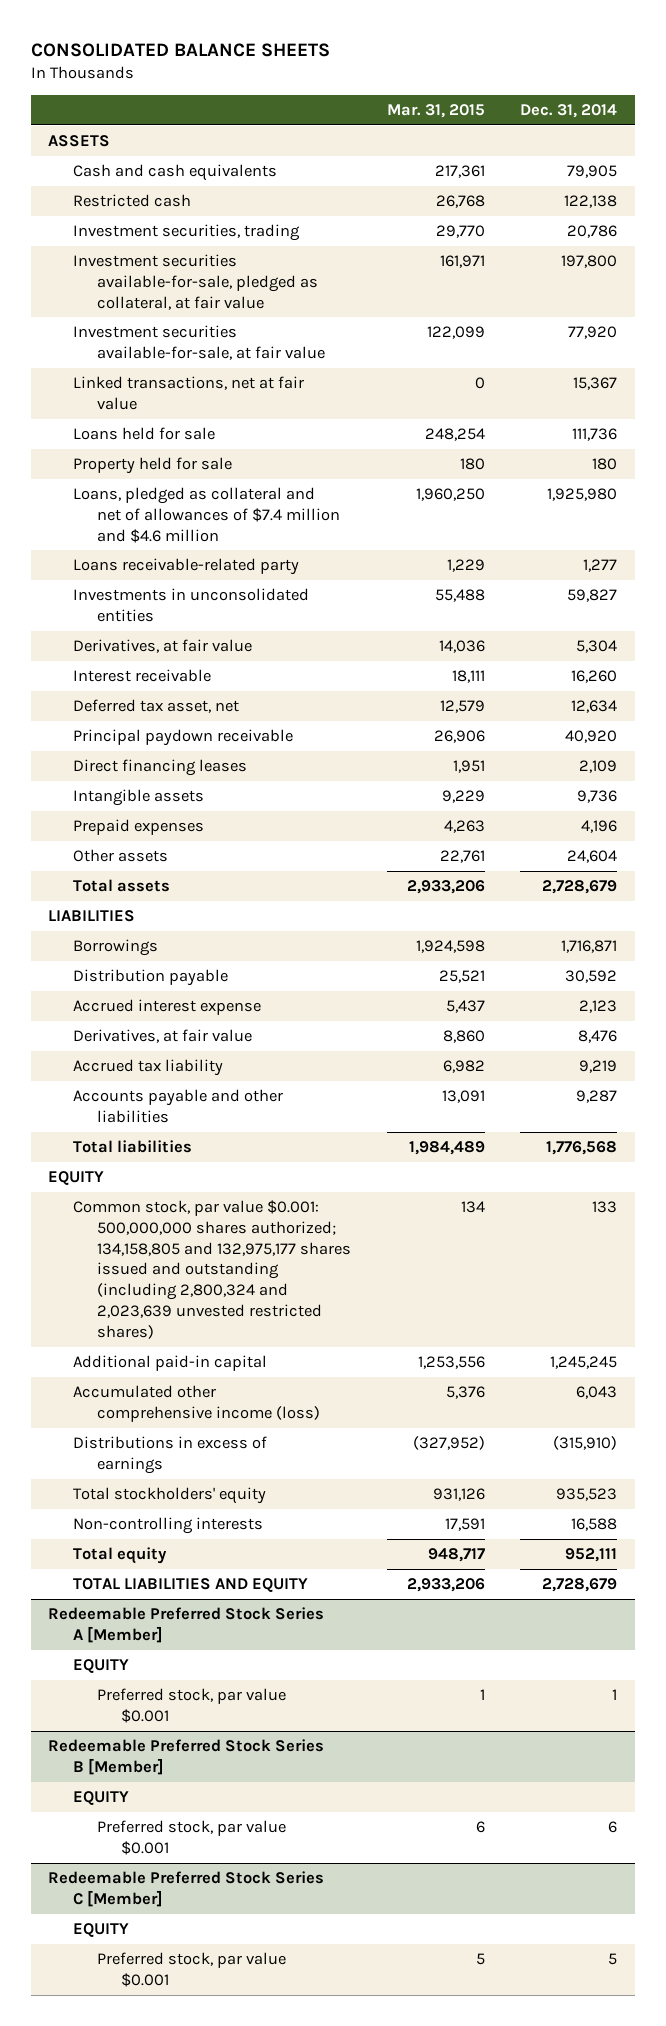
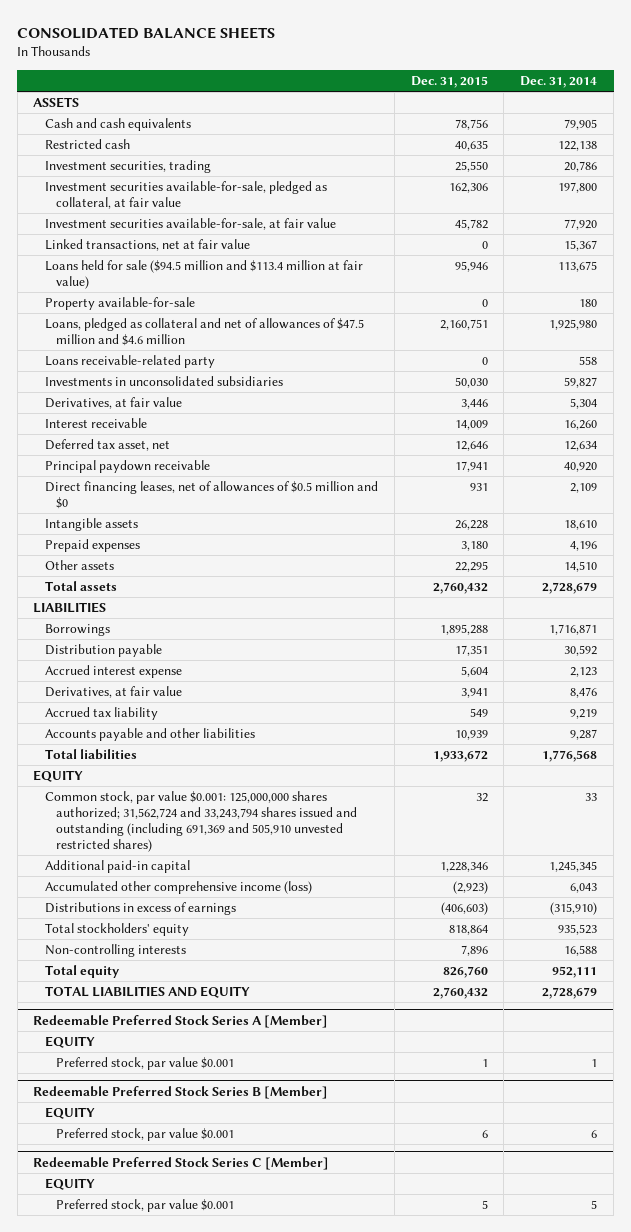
- | Mar. 31, 2015 | Dec. 31, 2014
+ | Dec. 31, 2015 | Dec. 31, 2014
- Loans held for sale | 248,254 | 111,736
- Property held for sale | 180 | 180
- Loans, pledged as collateral and net of allowances of $7.4 million and $4.6 million | 1,960,250 | 1,925,980
- Loans receivable-related party | 1,229 | 1,277
- Investments in unconsolidated entities | 55,488 | 59,827
+ Loans held for sale ($94.5 million and $113.4 million at fair value) | 95,946 | 113,675
+ Property available-for-sale | 0 | 180
+ Loans, pledged as collateral and net of allowances of $47.5 million and $4.6 million | 2,160,751 | 1,925,980
+ Loans receivable-related party | 0 | 558
+ Investments in unconsolidated subsidiaries | 50,030 | 59,827
- Direct financing leases | 1,951 | 2,109
- Intangible assets | 9,229 | 9,736
+ Direct financing leases, net of allowances of $0.5 million and $0 | 931 | 2,109
+ Intangible assets | 26,228 | 18,610
- Other assets | 22,761 | 24,604
+ Other assets | 22,295 | 14,510
- Common stock, par value $0.001: 500,000,000 shares authorized; 134,158,805 and 132,975,177 shares issued and outstanding (including 2,800,324 and 2,023,639 unvested restricted shares) | 134 | 133
- Additional paid-in capital | 1,253,556 | 1,245,245
+ Common stock, par value $0.001: 125,000,000 shares authorized; 31,562,724 and 33,243,794 shares issued and outstanding (including 691,369 and 505,910 unvested restricted shares) | 32 | 33
+ Additional paid-in capital | 1,228,346 | 1,245,345

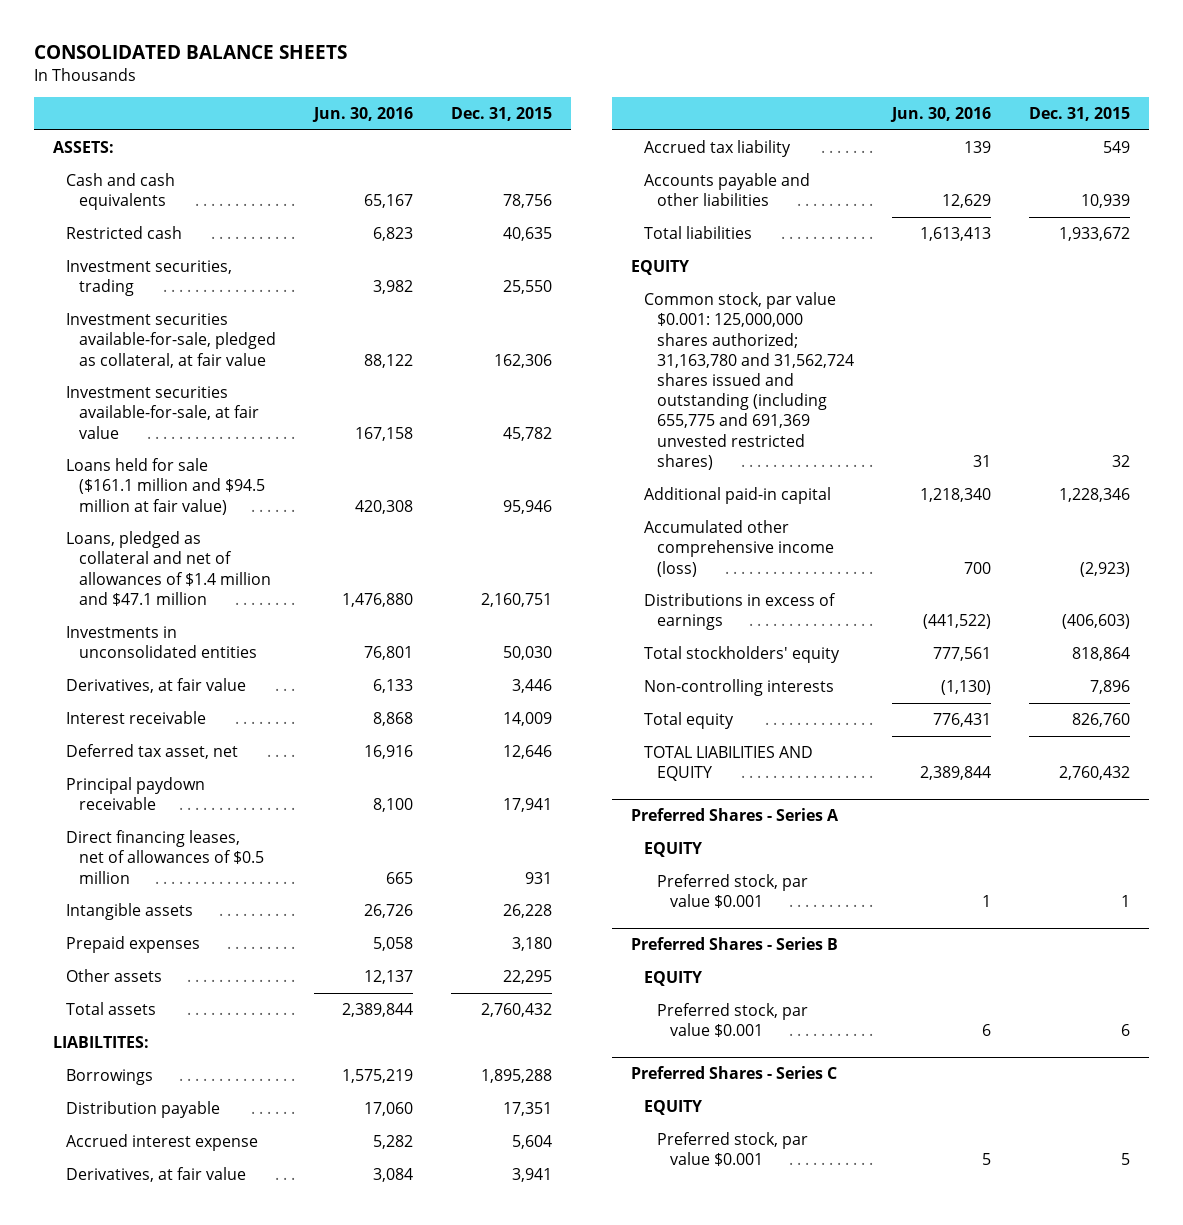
- | Dec. 31, 2015 | Dec. 31, 2014
+ | Jun. 30, 2016 | Dec. 31, 2015
- ASSETS
+ ASSETS:
- Linked transactions, net at fair value | 0 | 15,367
- Loans held for sale ($94.5 million and $113.4 million at fair value) | 95,946 | 113,675
- Property available-for-sale | 0 | 180
- Loans, pledged as collateral and net of allowances of $47.5 million and $4.6 million | 2,160,751 | 1,925,980
- Loans receivable-related party | 0 | 558
- Investments in unconsolidated subsidiaries | 50,030 | 59,827
+ Loans held for sale ($161.1 million and $94.5 million at fair value) | 420,308 | 95,946
+ Loans, pledged as collateral and net of allowances of $1.4 million and $47.1 million | 1,476,880 | 2,160,751
+ Investments in unconsolidated entities | 76,801 | 50,030
- Direct financing leases, net of allowances of $0.5 million and $0 | 931 | 2,109
+ Direct financing leases, net of allowances of $0.5 million | 665 | 931
- LIABILITIES
+ LIABILTITES:
- Common stock, par value $0.001: 125,000,000 shares authorized; 31,562,724 and 33,243,794 shares issued and outstanding (including 691,369 and 505,910 unvested restricted shares) | 32 | 33
+ Common stock, par value $0.001: 125,000,000 shares authorized; 31,163,780 and 31,562,724 shares issued and outstanding (including 655,775 and 691,369 unvested restricted shares) | 31 | 32
- Redeemable Preferred Stock Series A [Member]
+ Preferred Shares - Series A
- Redeemable Preferred Stock Series B [Member]
+ Preferred Shares - Series B
- Redeemable Preferred Stock Series C [Member]
+ Preferred Shares - Series C

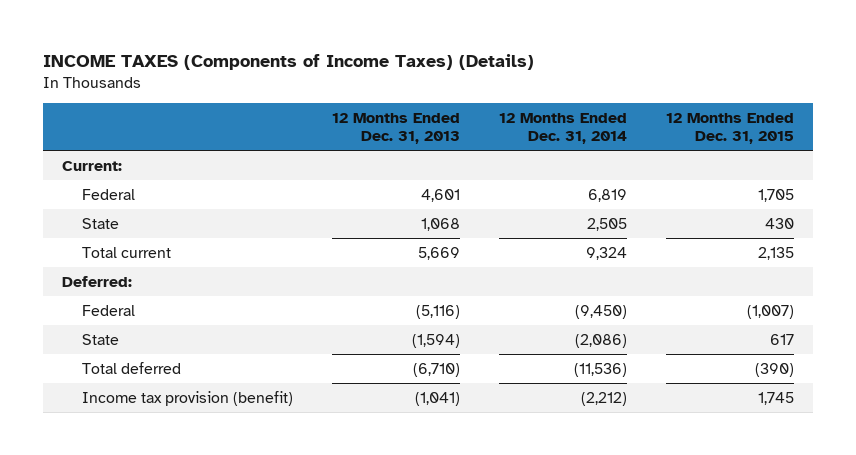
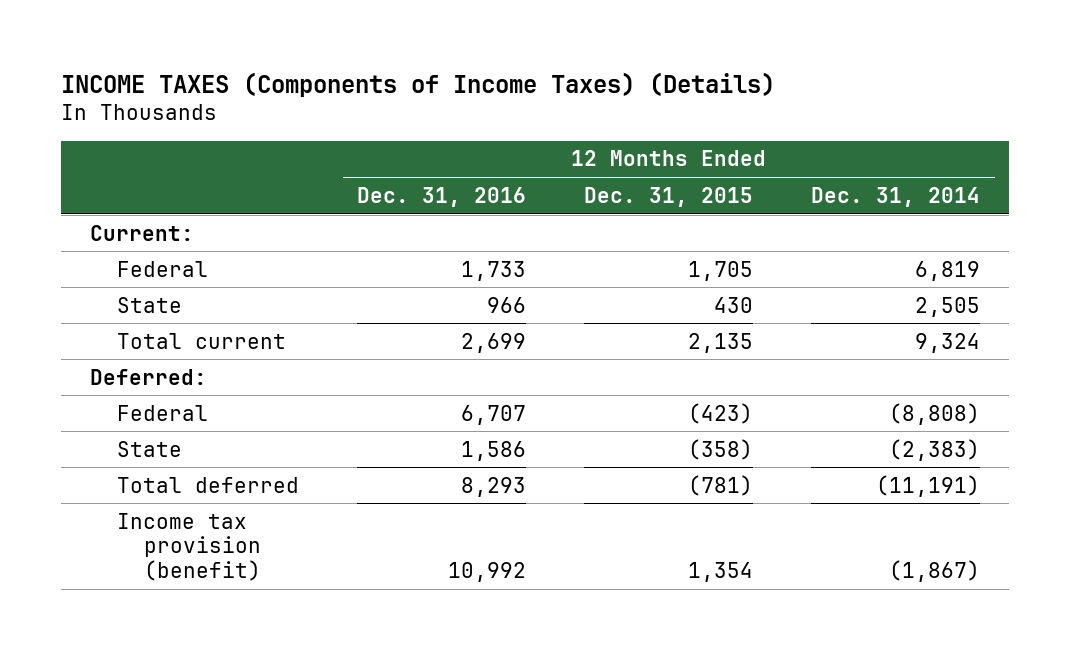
- | 12 Months Ended Dec. 31, 2013 | 12 Months Ended Dec. 31, 2014 | 12 Months Ended Dec. 31, 2015
+ | 12 Months Ended Dec. 31, 2016 | 12 Months Ended Dec. 31, 2015 | 12 Months Ended Dec. 31, 2014
- Federal | (5,116) | (9,450) | (1,007)
- State | (1,594) | (2,086) | 617
- Total deferred | (6,710) | (11,536) | (390)
- Income tax provision (benefit) | (1,041) | (2,212) | 1,745
+ Federal | 6,707 | (423) | (8,808)
+ State | 1,586 | (358) | (2,383)
+ Total deferred | 8,293 | (781) | (11,191)
+ Income tax provision (benefit) | 10,992 | 1,354 | (1,867)

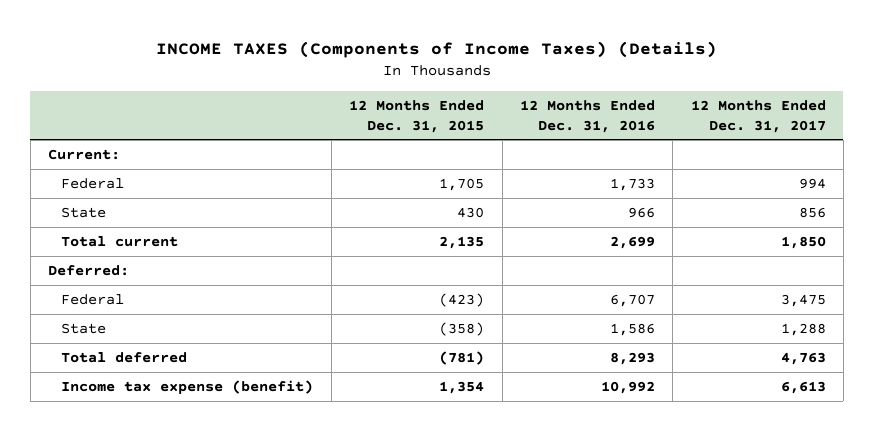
- | 12 Months Ended Dec. 31, 2016 | 12 Months Ended Dec. 31, 2015 | 12 Months Ended Dec. 31, 2014
+ | 12 Months Ended Dec. 31, 2015 | 12 Months Ended Dec. 31, 2016 | 12 Months Ended Dec. 31, 2017
- Income tax provision (benefit) | 10,992 | 1,354 | (1,867)
+ Income tax expense (benefit) | 1,354 | 10,992 | 6,613

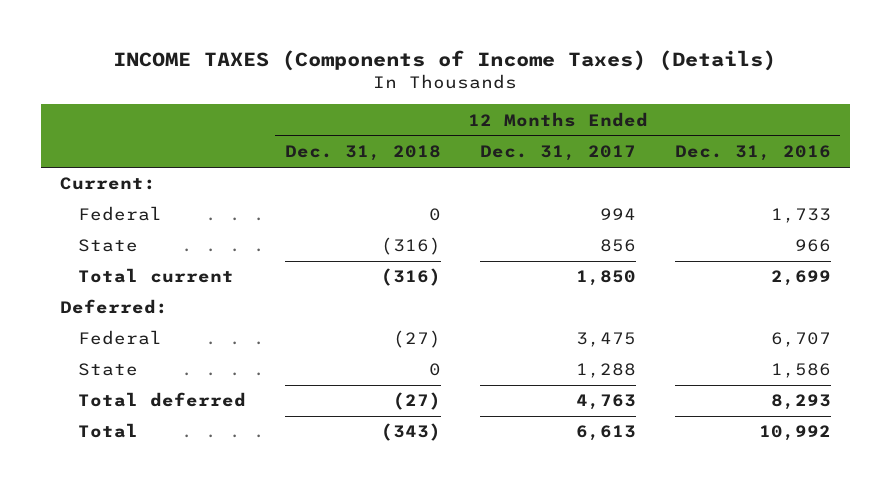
- | 12 Months Ended Dec. 31, 2015 | 12 Months Ended Dec. 31, 2016 | 12 Months Ended Dec. 31, 2017
+ | 12 Months Ended Dec. 31, 2018 | 12 Months Ended Dec. 31, 2017 | 12 Months Ended Dec. 31, 2016
- Income tax expense (benefit) | 1,354 | 10,992 | 6,613
+ Total | (343) | 6,613 | 10,992

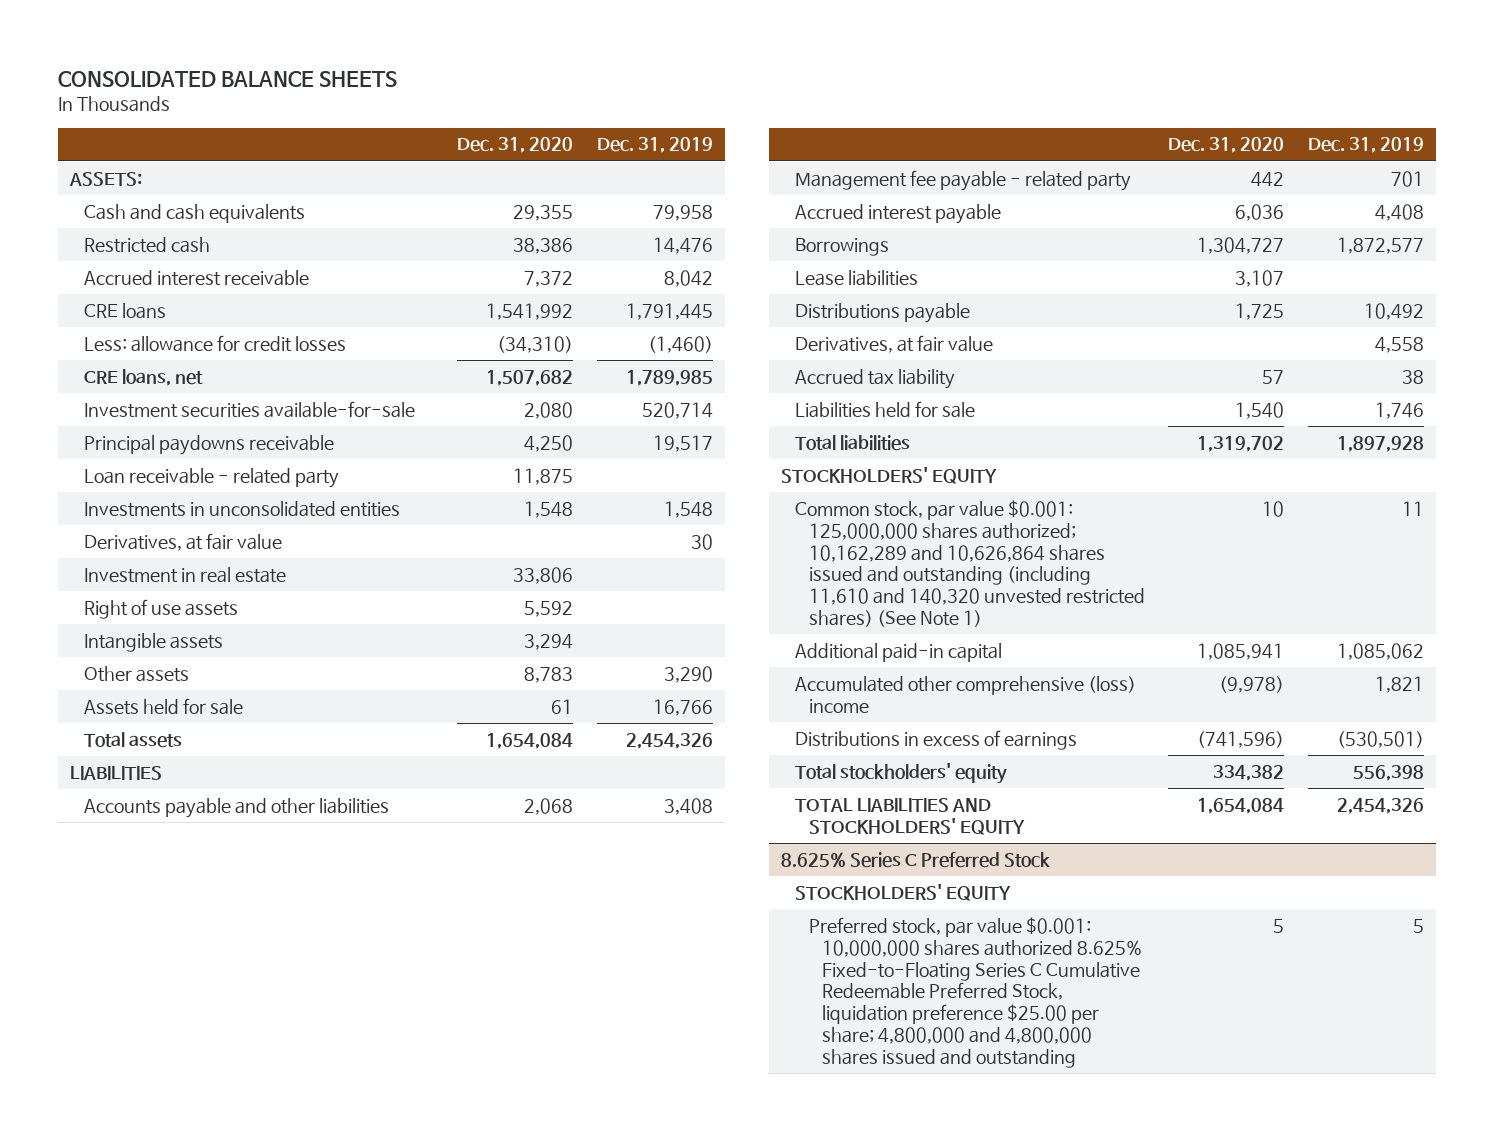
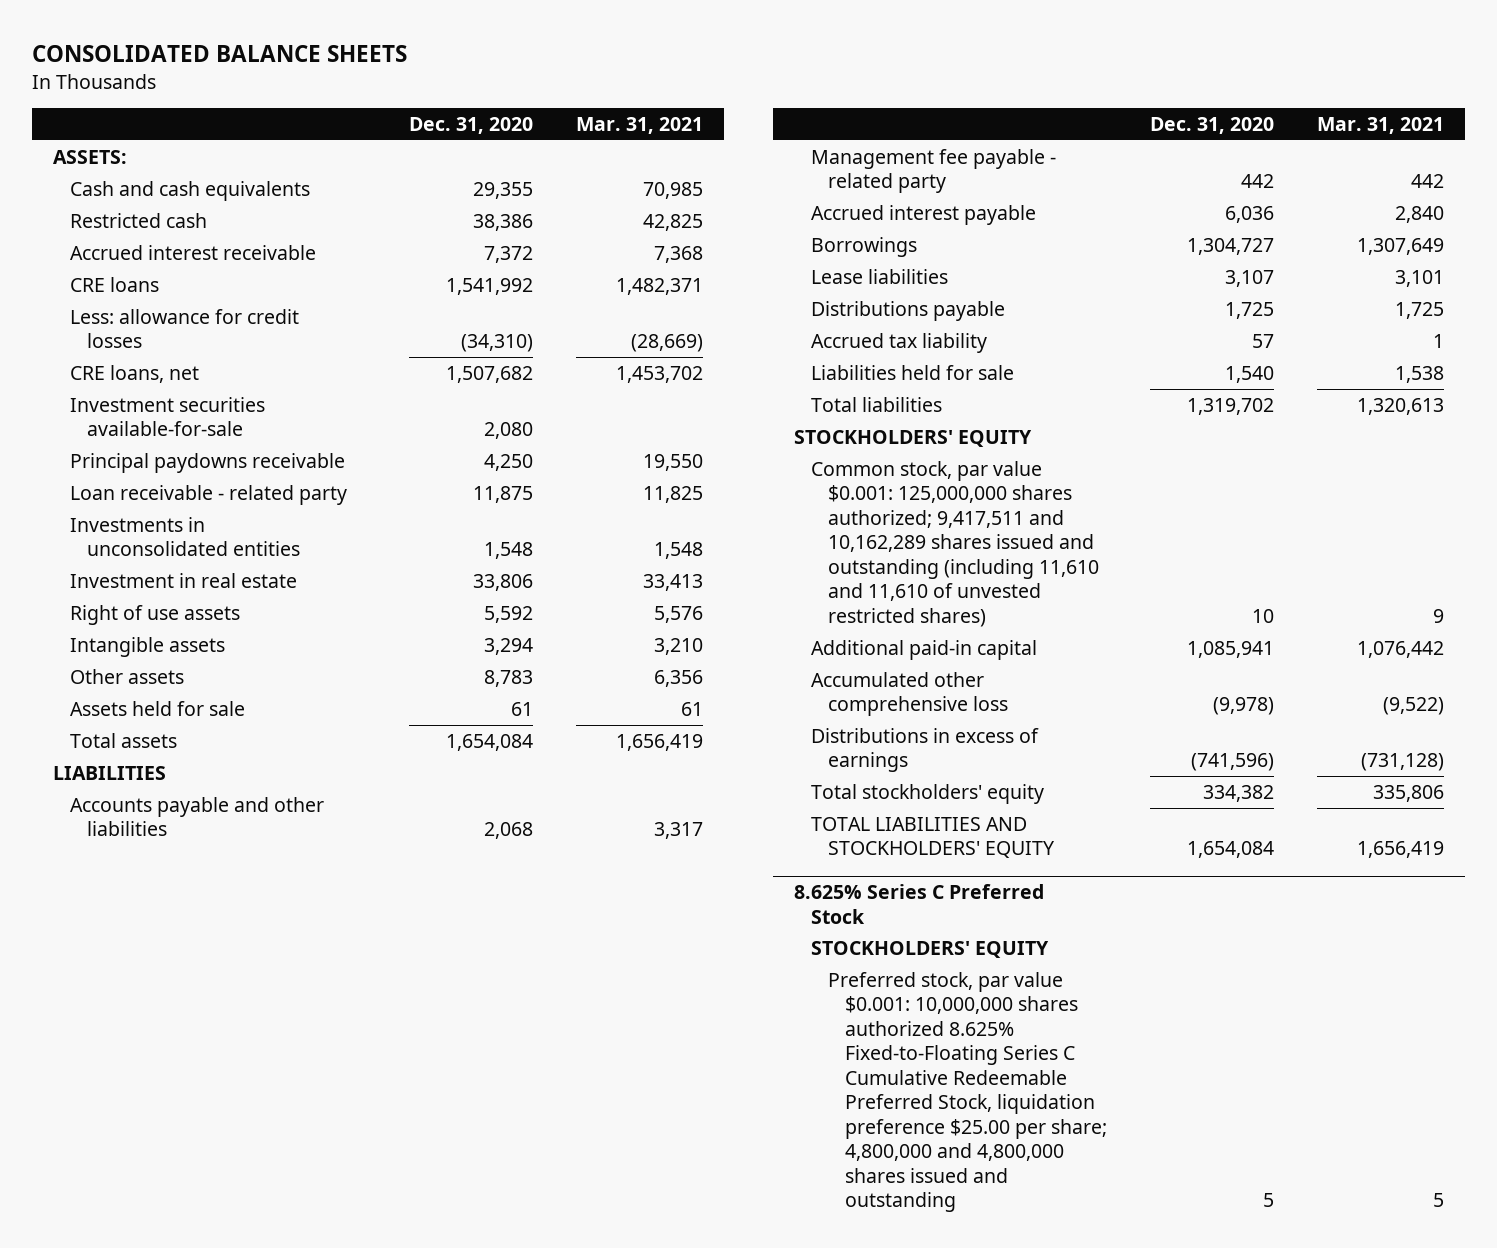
- | Dec. 31, 2020 | Dec. 31, 2019
+ | Dec. 31, 2020 | Mar. 31, 2021
- Derivatives, at fair value | | 30
- Derivatives, at fair value | | 4,558
- Common stock, par value $0.001: 125,000,000 shares authorized; 10,162,289 and 10,626,864 shares issued and outstanding (including 11,610 and 140,320 unvested restricted shares) (See Note 1) | 10 | 11
+ Common stock, par value $0.001: 125,000,000 shares authorized; 9,417,511 and 10,162,289 shares issued and outstanding (including 11,610 and 11,610 of unvested restricted shares) | 10 | 9
- Accumulated other comprehensive (loss) income | (9,978) | 1,821
+ Accumulated other comprehensive loss | (9,978) | (9,522)

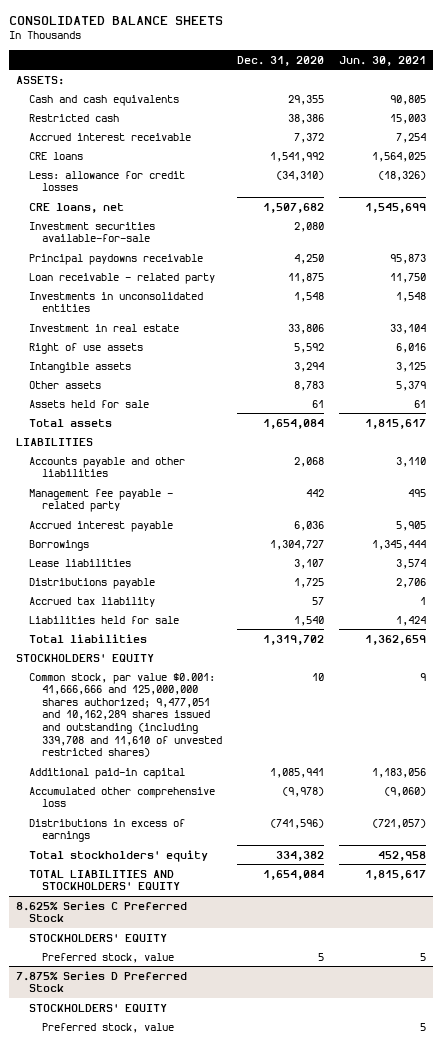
- | Dec. 31, 2020 | Mar. 31, 2021
+ | Dec. 31, 2020 | Jun. 30, 2021
- Common stock, par value $0.001: 125,000,000 shares authorized; 9,417,511 and 10,162,289 shares issued and outstanding (including 11,610 and 11,610 of unvested restricted shares) | 10 | 9
+ Common stock, par value $0.001: 41,666,666 and 125,000,000 shares authorized; 9,477,051 and 10,162,289 shares issued and outstanding (including 339,708 and 11,610 of unvested restricted shares) | 10 | 9
@ 8.625% Series C Preferred Stock
- Preferred stock, par value $0.001: 10,000,000 shares authorized 8.625% Fixed-to-Floating Series C Cumulative Redeemable Preferred Stock, liquidation preference $25.00 per share; 4,800,000 and 4,800,000 shares issued and outstanding | 5 | 5
+ Preferred stock, value | 5 | 5
+ 7.875% Series D Preferred Stock
+ STOCKHOLDERS' EQUITY
+ Preferred stock, value | | 5

